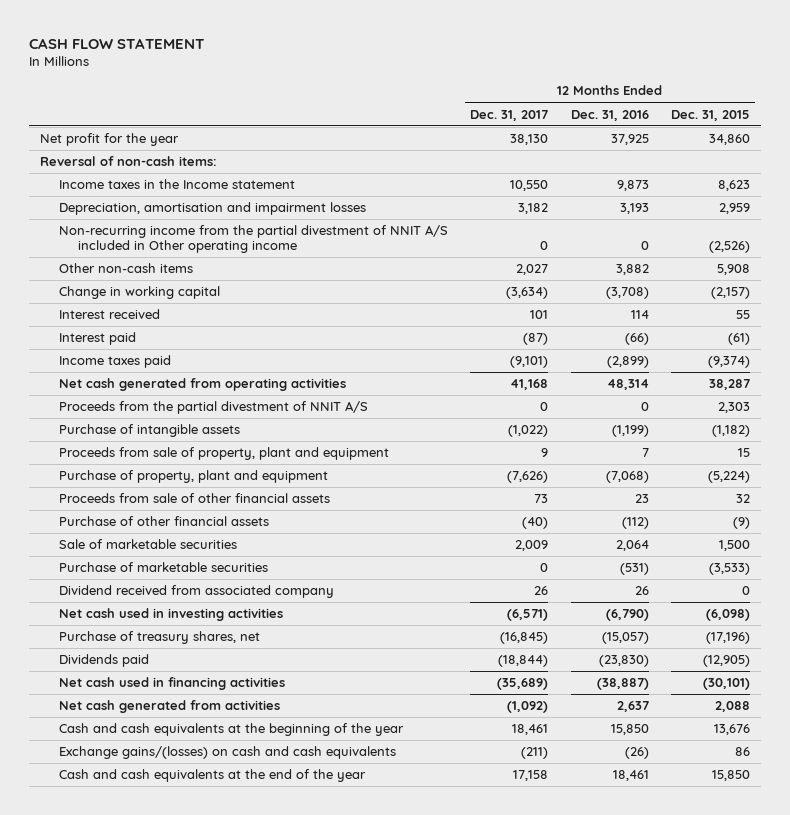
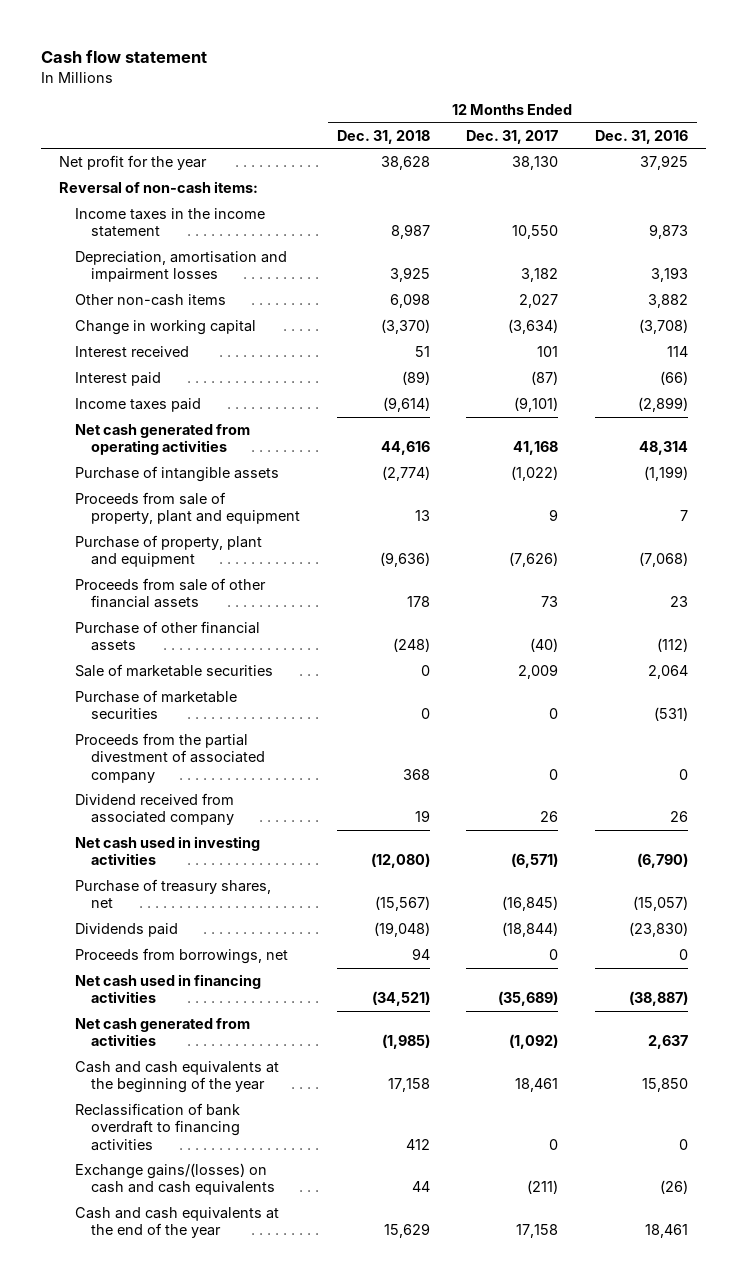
- CASH FLOW STATEMENT
+ Cash flow statement
- | 12 Months Ended Dec. 31, 2017 | 12 Months Ended Dec. 31, 2016 | 12 Months Ended Dec. 31, 2015
+ | 12 Months Ended Dec. 31, 2018 | 12 Months Ended Dec. 31, 2017 | 12 Months Ended Dec. 31, 2016
- Income taxes in the Income statement | 10,550 | 9,873 | 8,623
+ Income taxes in the income statement | 8,987 | 10,550 | 9,873
- Non-recurring income from the partial divestment of NNIT A/S included in Other operating income | 0 | 0 | (2,526)
- Proceeds from the partial divestment of NNIT A/S | 0 | 0 | 2,303
+ Proceeds from the partial divestment of associated company | 368 | 0 | 0
+ Proceeds from borrowings, net | 94 | 0 | 0
+ Reclassification of bank overdraft to financing activities | 412 | 0 | 0

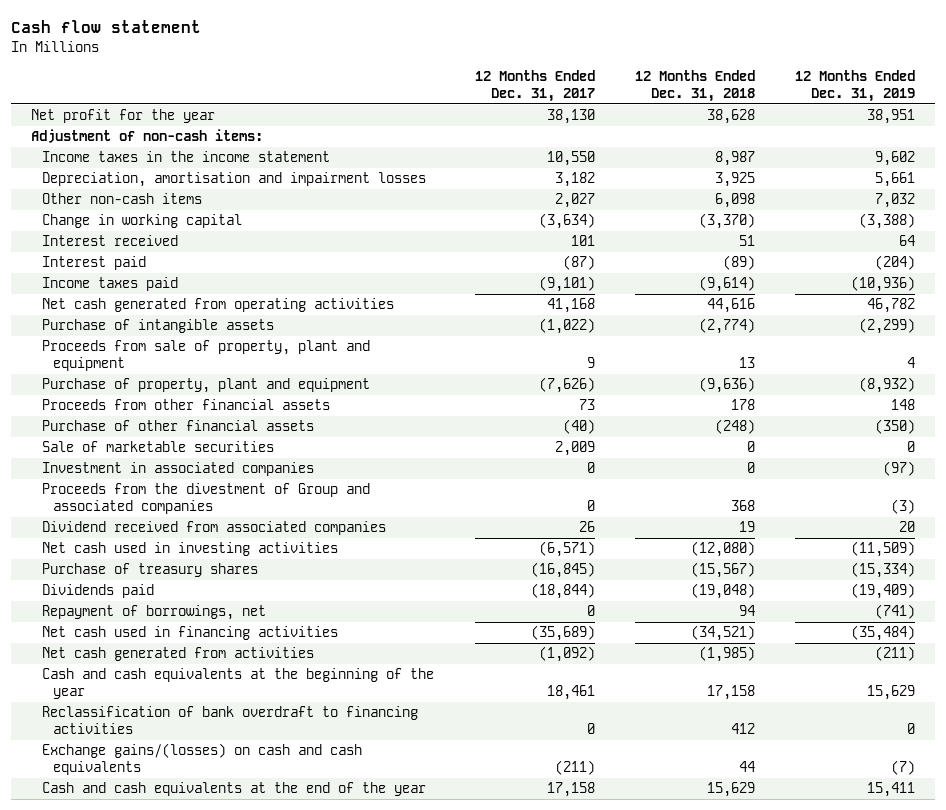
- | 12 Months Ended Dec. 31, 2018 | 12 Months Ended Dec. 31, 2017 | 12 Months Ended Dec. 31, 2016
+ | 12 Months Ended Dec. 31, 2017 | 12 Months Ended Dec. 31, 2018 | 12 Months Ended Dec. 31, 2019
- Reversal of non-cash items:
+ Adjustment of non-cash items:
- Proceeds from sale of other financial assets | 178 | 73 | 23
+ Proceeds from other financial assets | 73 | 178 | 148
- Purchase of marketable securities | 0 | 0 | (531)
- Proceeds from the partial divestment of associated company | 368 | 0 | 0
- Dividend received from associated company | 19 | 26 | 26
+ Investment in associated companies | 0 | 0 | (97)
+ Proceeds from the divestment of Group and associated companies | 0 | 368 | (3)
+ Dividend received from associated companies | 26 | 19 | 20
- Purchase of treasury shares, net | (15,567) | (16,845) | (15,057)
+ Purchase of treasury shares | (16,845) | (15,567) | (15,334)
- Proceeds from borrowings, net | 94 | 0 | 0
+ Repayment of borrowings, net | 0 | 94 | (741)

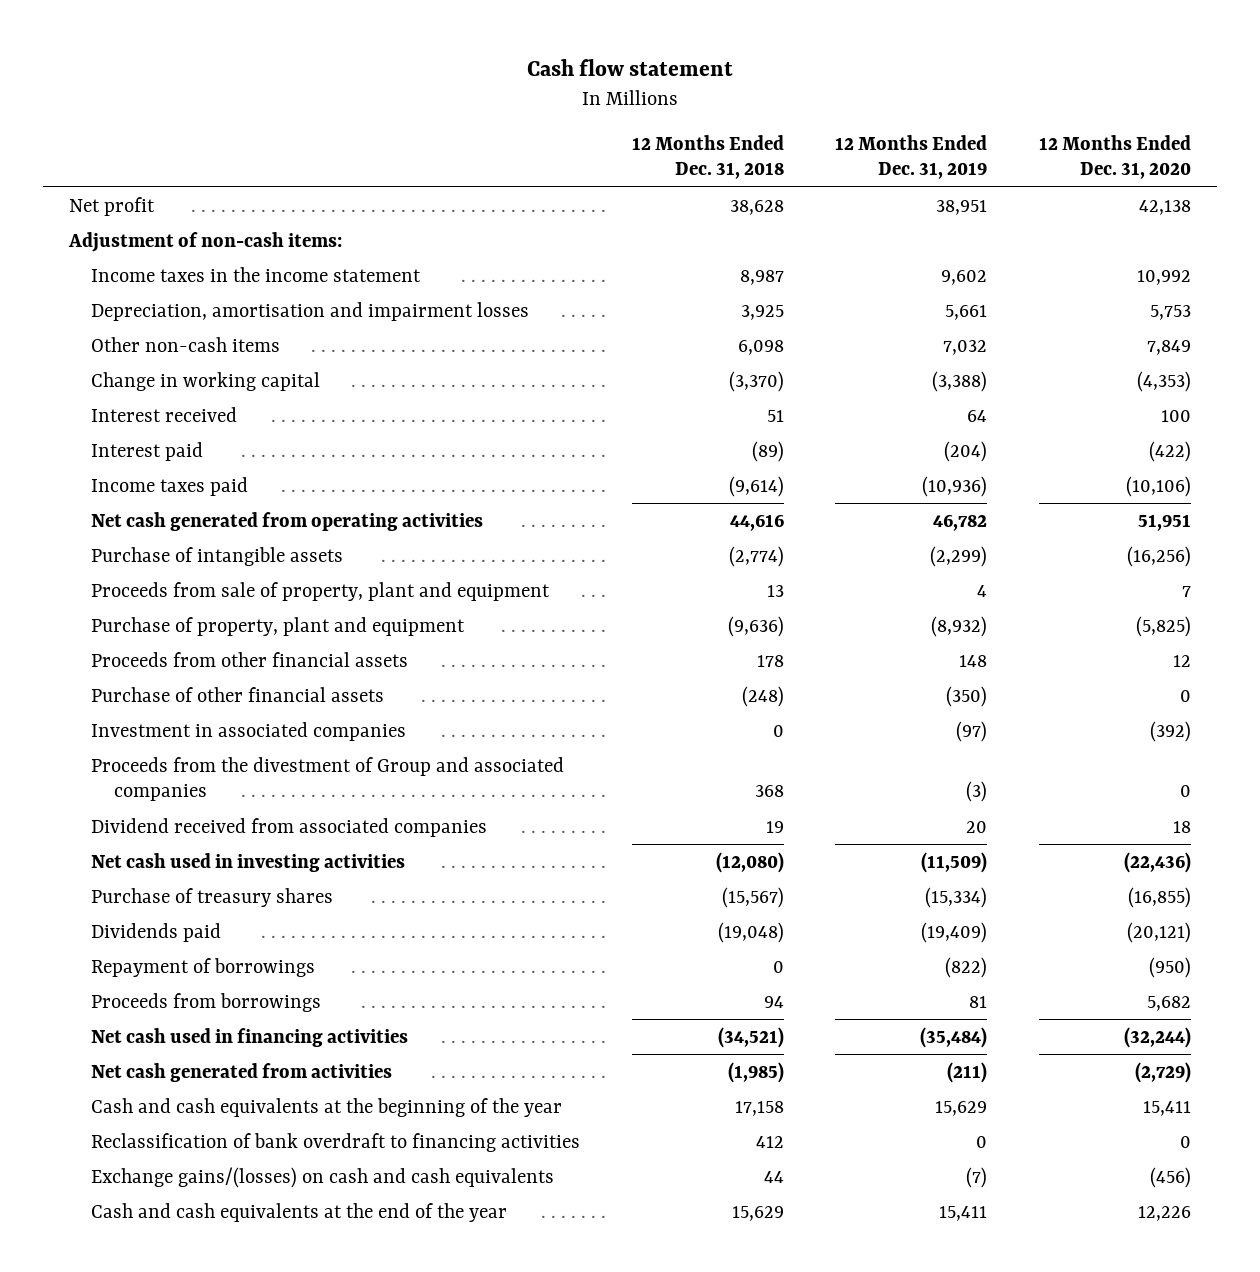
- | 12 Months Ended Dec. 31, 2017 | 12 Months Ended Dec. 31, 2018 | 12 Months Ended Dec. 31, 2019
+ | 12 Months Ended Dec. 31, 2018 | 12 Months Ended Dec. 31, 2019 | 12 Months Ended Dec. 31, 2020
- Net profit for the year | 38,130 | 38,628 | 38,951
+ Net profit | 38,628 | 38,951 | 42,138
- Sale of marketable securities | 2,009 | 0 | 0
- Repayment of borrowings, net | 0 | 94 | (741)
+ Repayment of borrowings | 0 | (822) | (950)
+ Proceeds from borrowings | 94 | 81 | 5,682

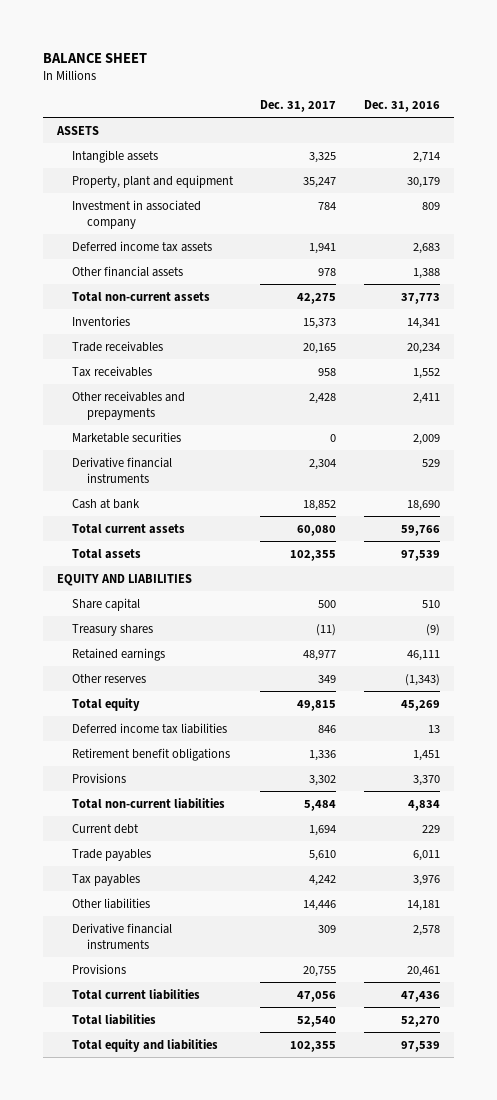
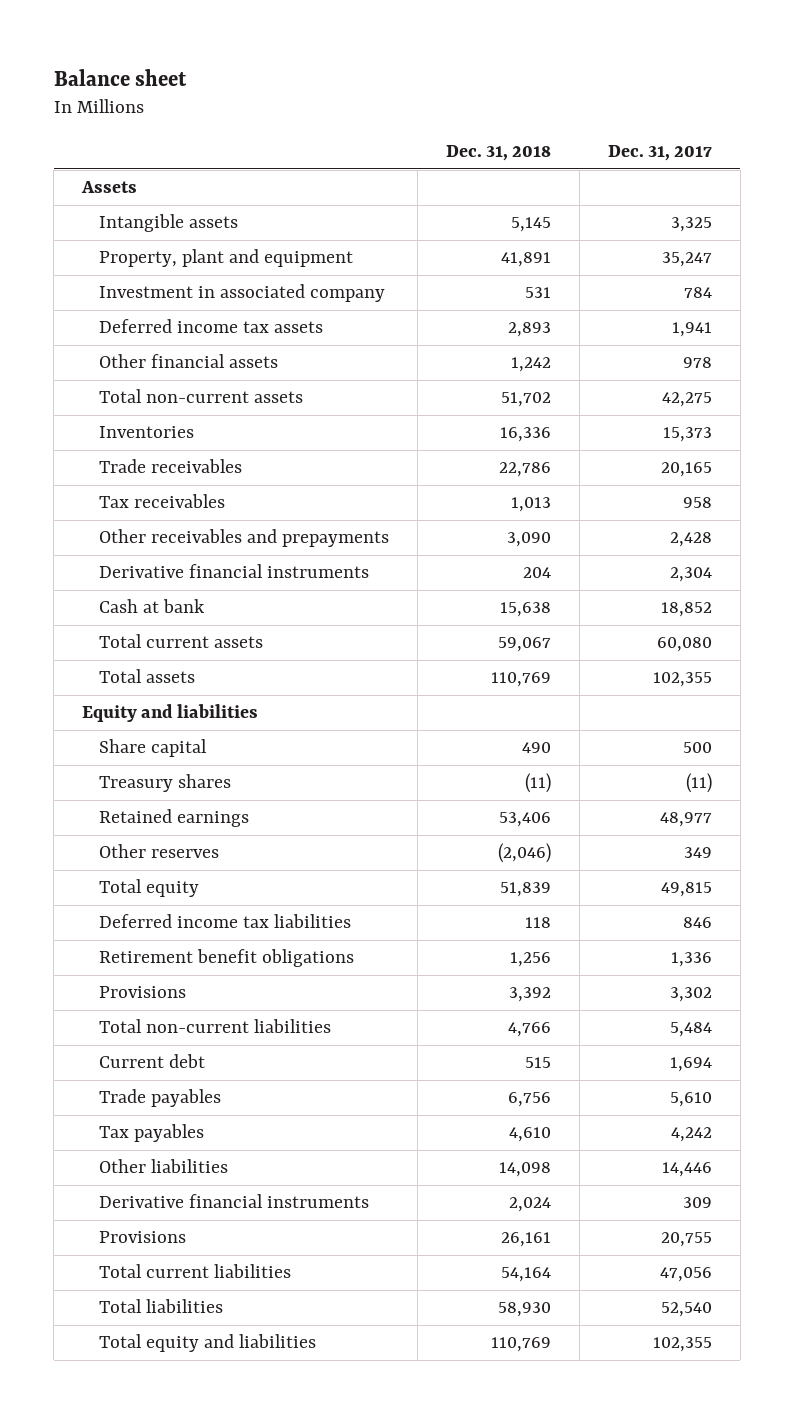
- BALANCE SHEET
+ Balance sheet
- | Dec. 31, 2017 | Dec. 31, 2016
+ | Dec. 31, 2018 | Dec. 31, 2017
- ASSETS
+ Assets
- Marketable securities | 0 | 2,009
- EQUITY AND LIABILITIES
+ Equity and liabilities

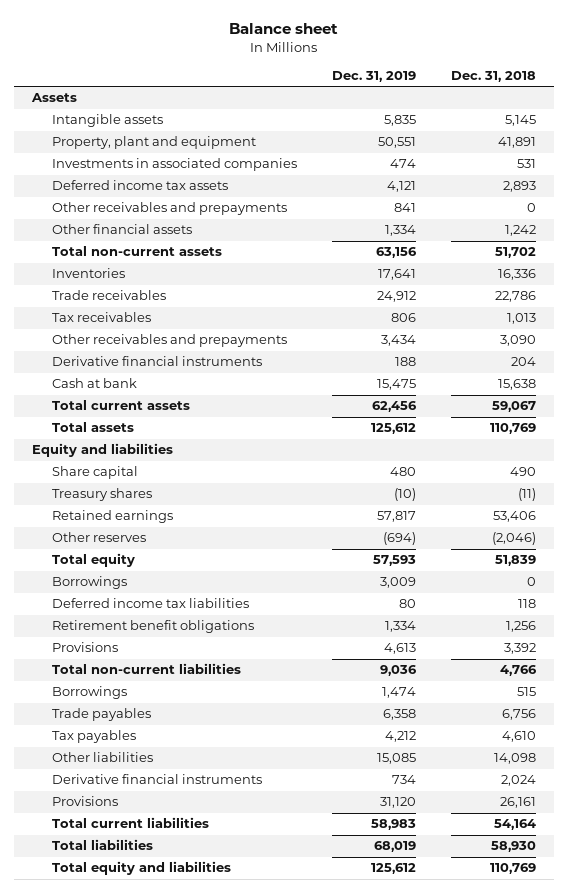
- | Dec. 31, 2018 | Dec. 31, 2017
+ | Dec. 31, 2019 | Dec. 31, 2018
- Investment in associated company | 531 | 784
+ Investments in associated companies | 474 | 531
+ Other receivables and prepayments | 841 | 0
+ Borrowings | 3,009 | 0
- Current debt | 515 | 1,694
+ Borrowings | 1,474 | 515

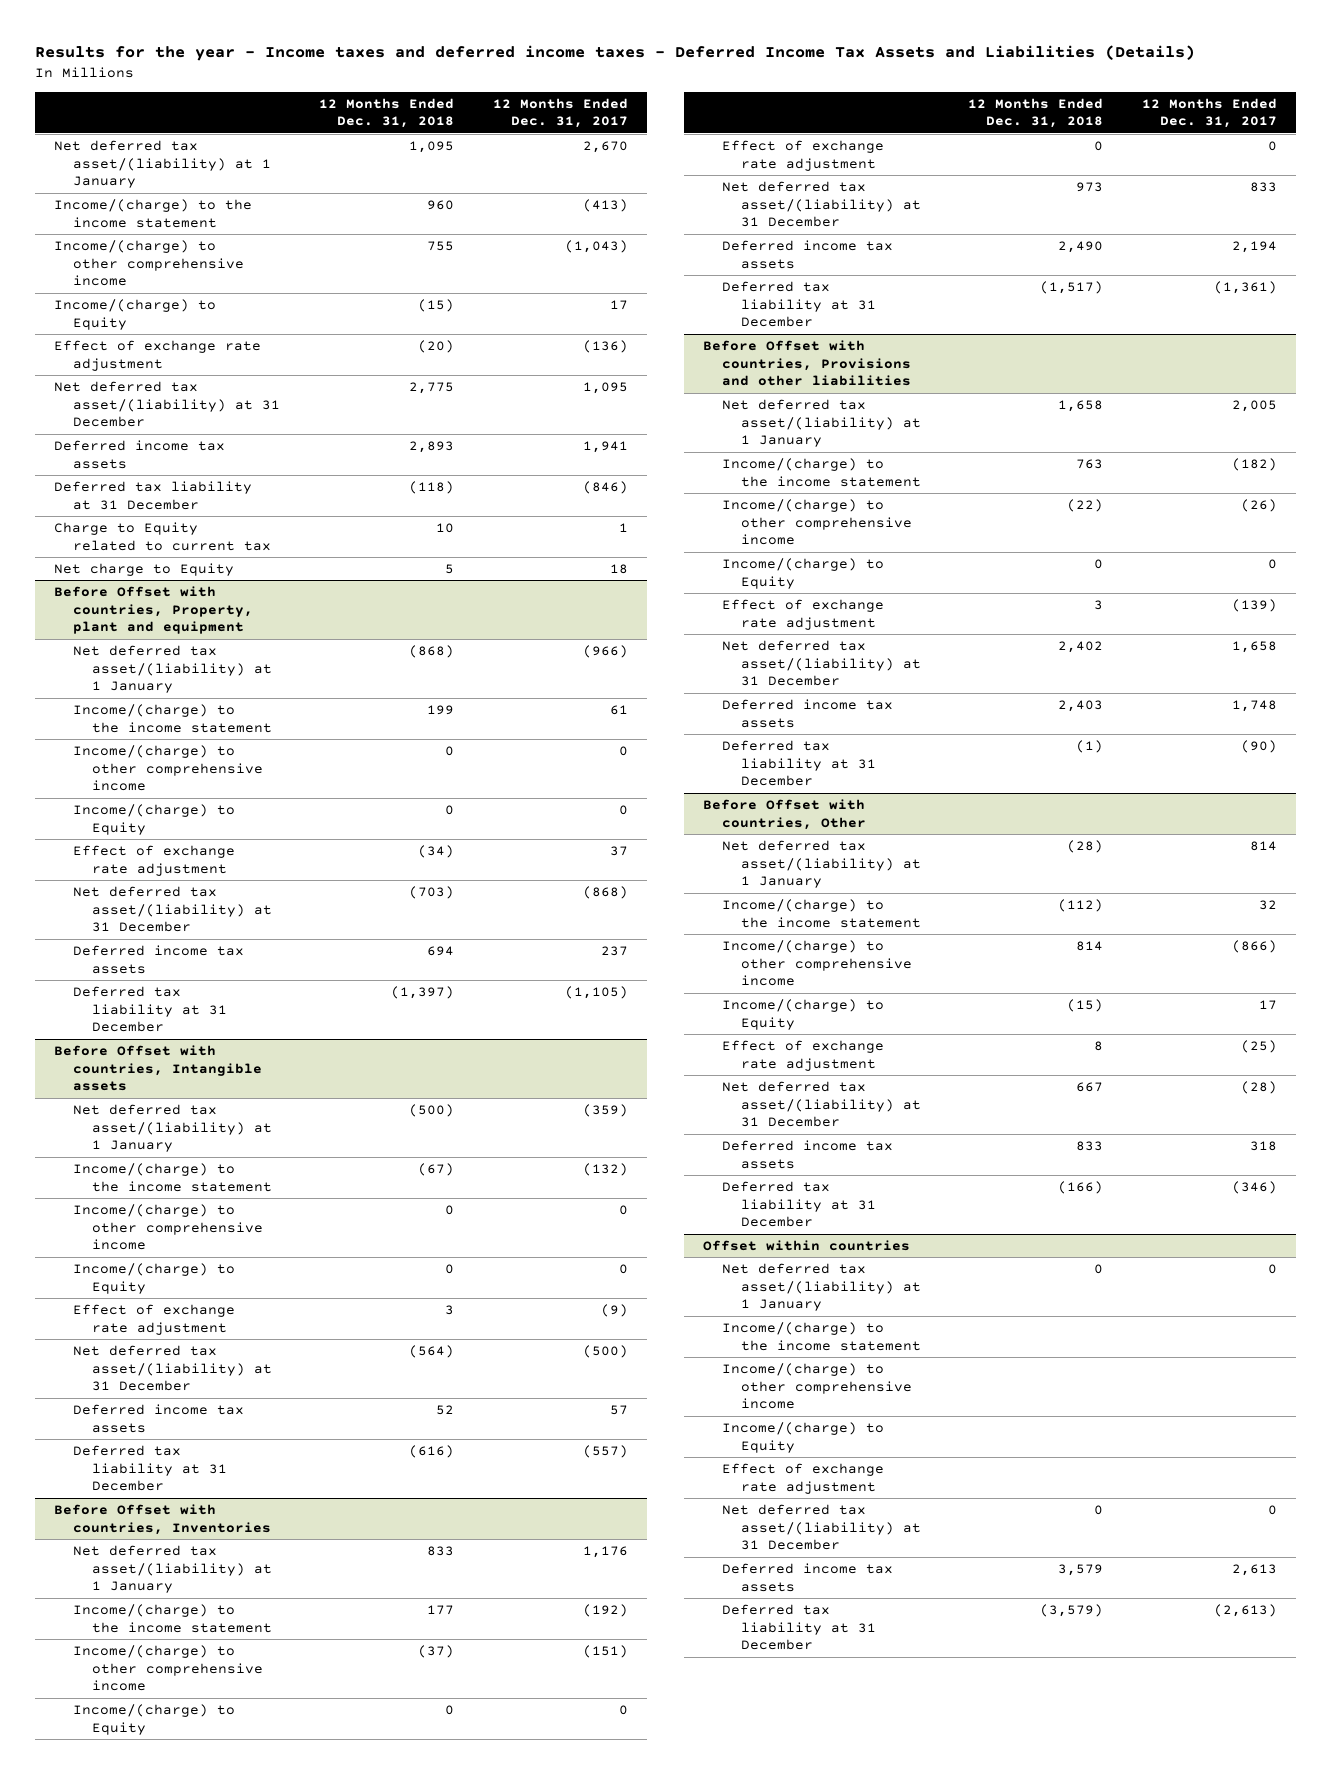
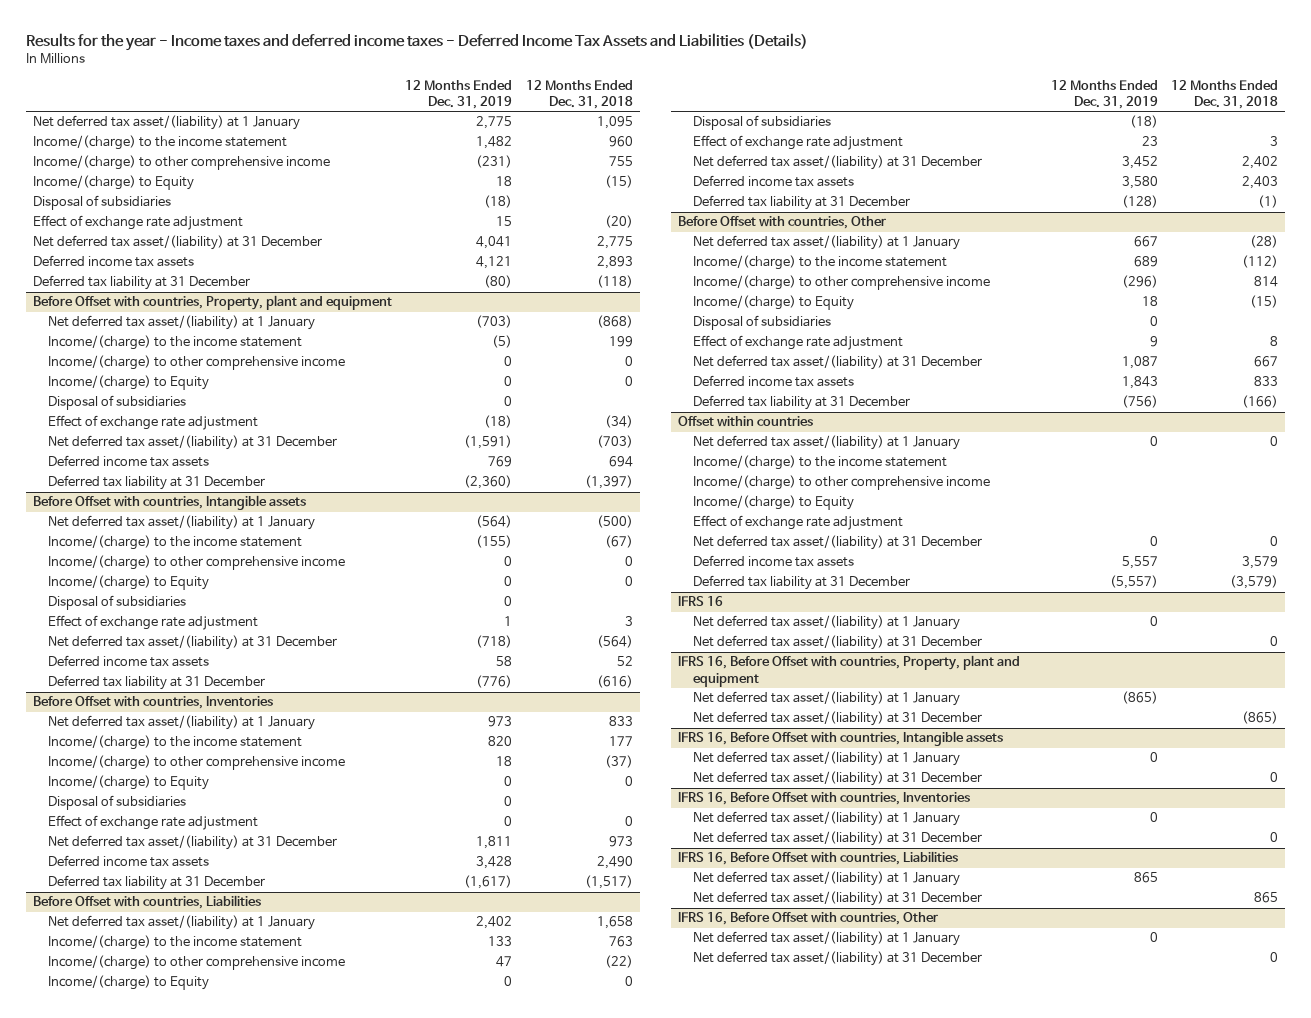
- | 12 Months Ended Dec. 31, 2018 | 12 Months Ended Dec. 31, 2017
+ | 12 Months Ended Dec. 31, 2019 | 12 Months Ended Dec. 31, 2018
+ Disposal of subsidiaries | (18) |
- Charge to Equity related to current tax | 10 | 1
- Net charge to Equity | 5 | 18
@ Before Offset with countries, Property, plant and equipment
+ Disposal of subsidiaries | 0 |
@ Before Offset with countries, Intangible assets
+ Disposal of subsidiaries | 0 |
@ Before Offset with countries, Inventories
+ Disposal of subsidiaries | 0 |
- Before Offset with countries, Provisions and other liabilities
+ Before Offset with countries, Liabilities
+ Disposal of subsidiaries | (18) |
@ Before Offset with countries, Other
+ Disposal of subsidiaries | 0 |
+ IFRS 16
+ Net deferred tax asset/(liability) at 1 January | 0 |
+ Net deferred tax asset/(liability) at 31 December | | 0
+ IFRS 16, Before Offset with countries, Property, plant and equipment
+ Net deferred tax asset/(liability) at 1 January | (865) |
+ Net deferred tax asset/(liability) at 31 December | | (865)
+ IFRS 16, Before Offset with countries, Intangible assets
+ Net deferred tax asset/(liability) at 1 January | 0 |
+ Net deferred tax asset/(liability) at 31 December | | 0
+ IFRS 16, Before Offset with countries, Inventories
+ Net deferred tax asset/(liability) at 1 January | 0 |
+ Net deferred tax asset/(liability) at 31 December | | 0
+ IFRS 16, Before Offset with countries, Liabilities
+ Net deferred tax asset/(liability) at 1 January | 865 |
+ Net deferred tax asset/(liability) at 31 December | | 865
+ IFRS 16, Before Offset with countries, Other
+ Net deferred tax asset/(liability) at 1 January | 0 |
+ Net deferred tax asset/(liability) at 31 December | | 0

